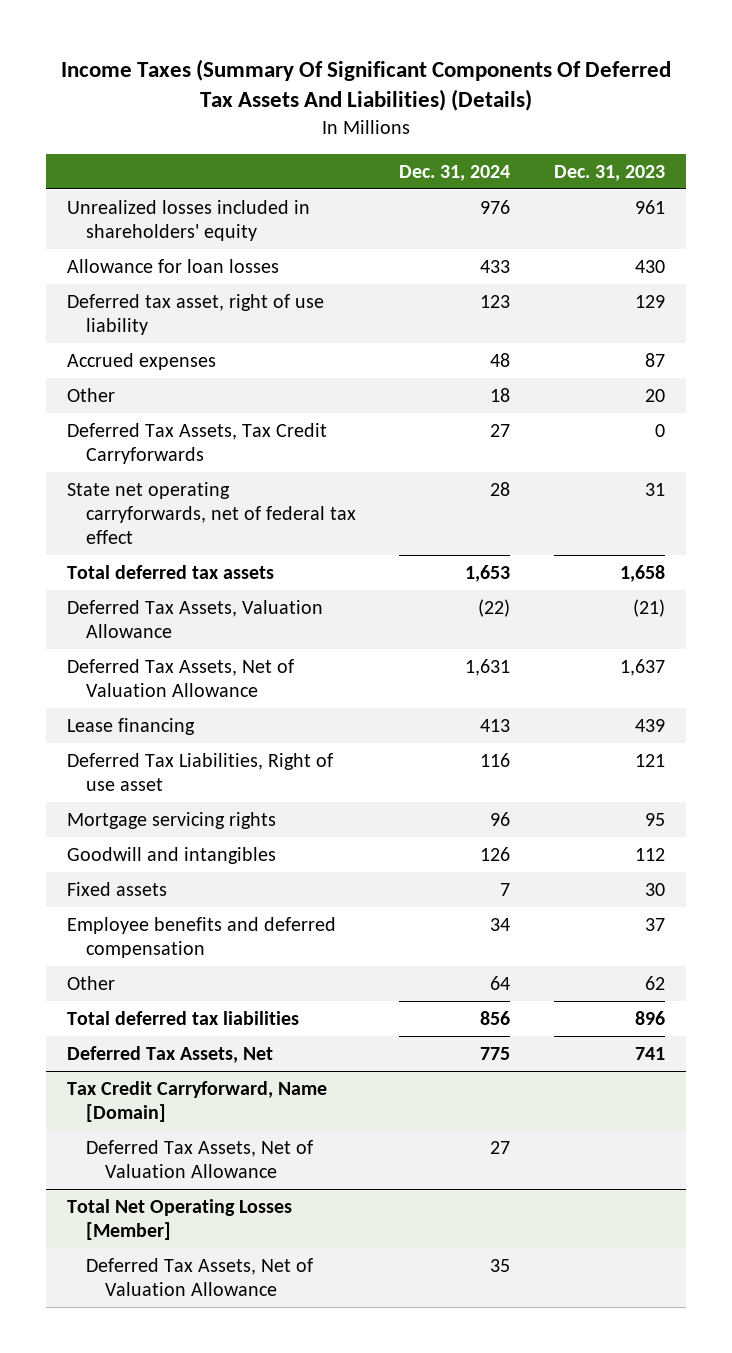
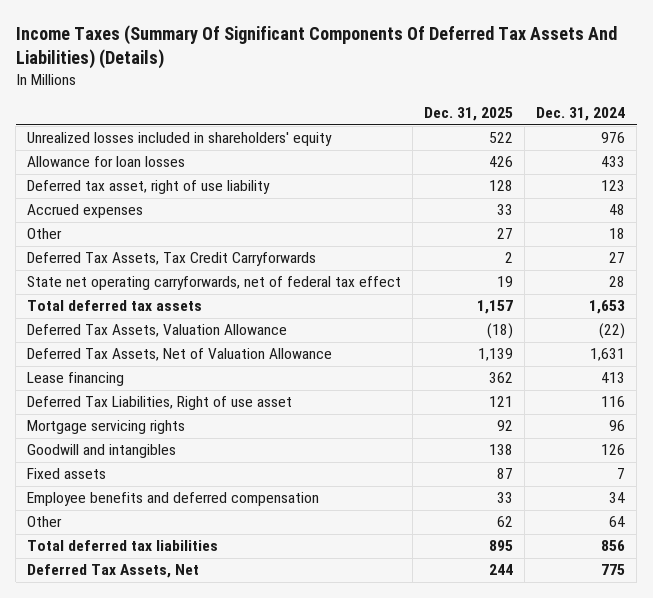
- | Dec. 31, 2024 | Dec. 31, 2023
+ | Dec. 31, 2025 | Dec. 31, 2024
- Tax Credit Carryforward, Name [Domain]
- Deferred Tax Assets, Net of Valuation Allowance | 27 |
- Total Net Operating Losses [Member]
- Deferred Tax Assets, Net of Valuation Allowance | 35 |

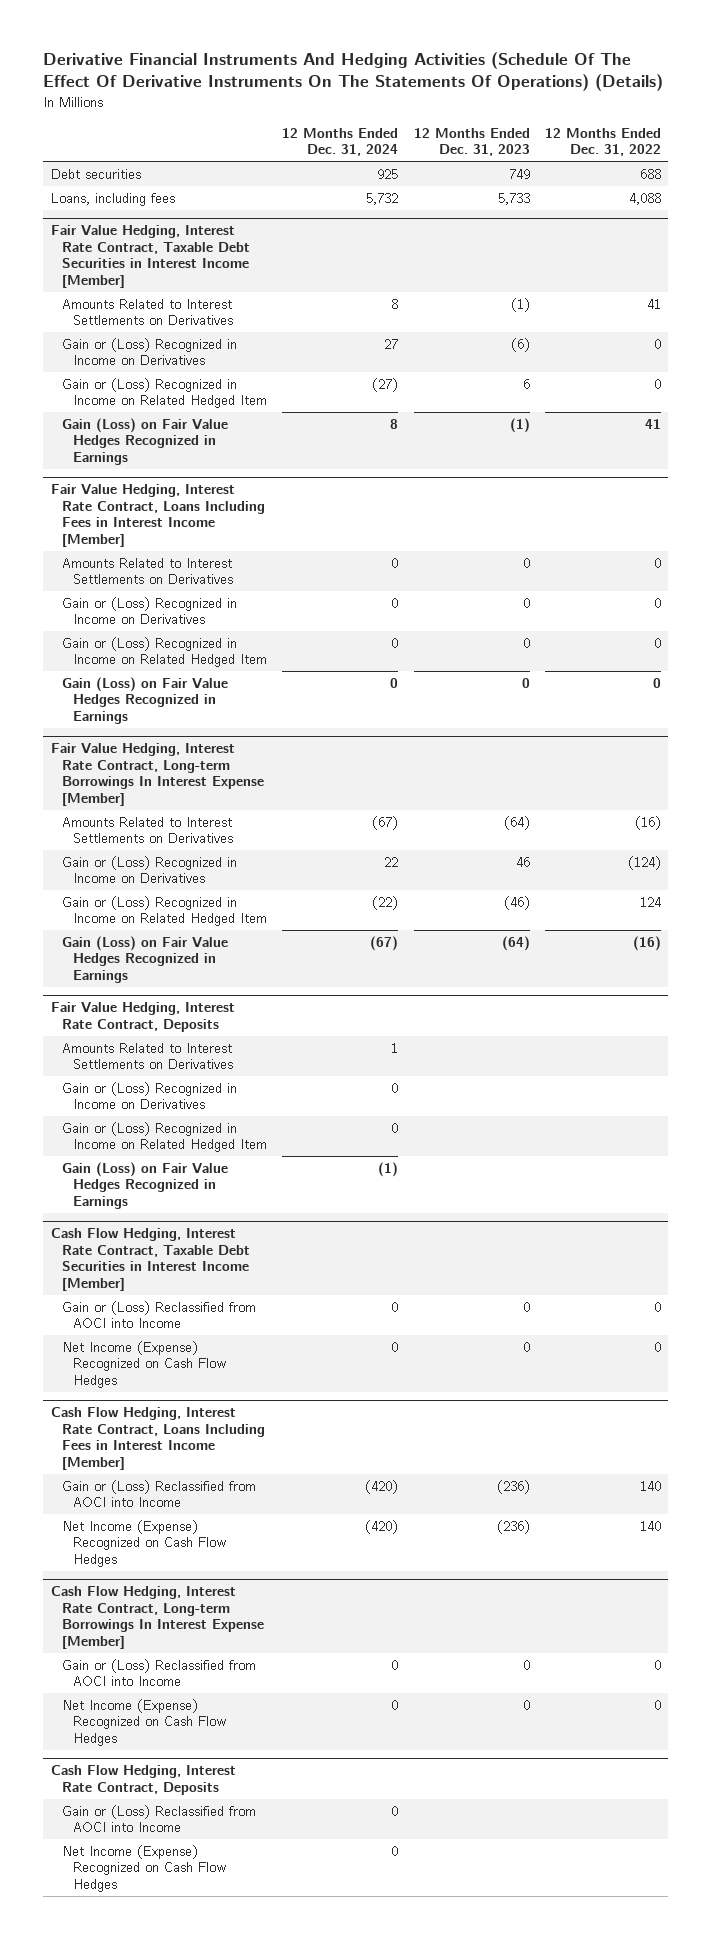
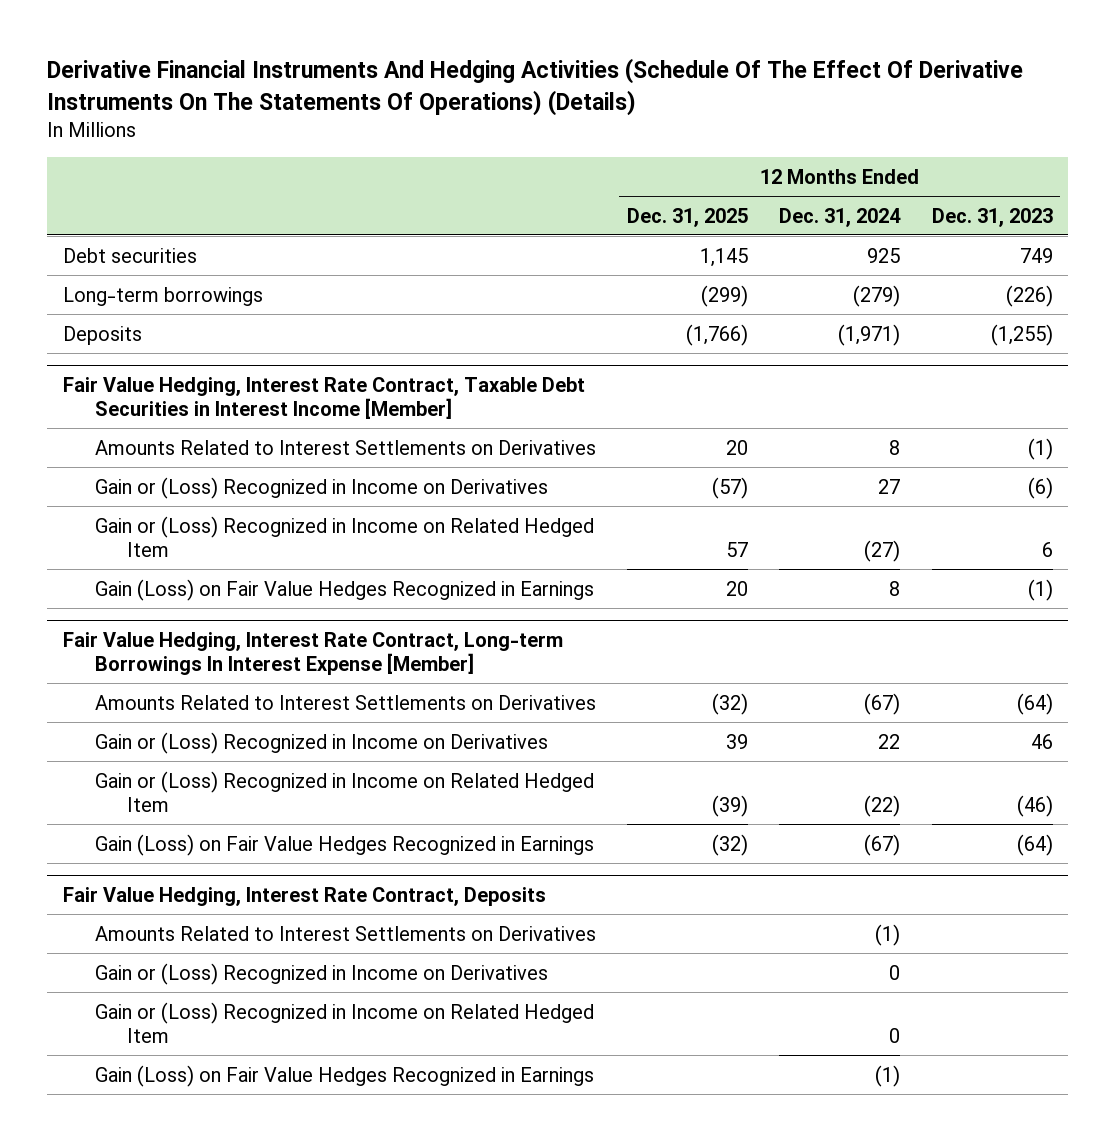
- | 12 Months Ended Dec. 31, 2024 | 12 Months Ended Dec. 31, 2023 | 12 Months Ended Dec. 31, 2022
+ | 12 Months Ended Dec. 31, 2025 | 12 Months Ended Dec. 31, 2024 | 12 Months Ended Dec. 31, 2023
- Loans, including fees | 5,732 | 5,733 | 4,088
+ Long-term borrowings | (299) | (279) | (226)
+ Deposits | (1,766) | (1,971) | (1,255)
- Fair Value Hedging, Interest Rate Contract, Loans Including Fees in Interest Income [Member]
- Amounts Related to Interest Settlements on Derivatives | 0 | 0 | 0
- Gain or (Loss) Recognized in Income on Derivatives | 0 | 0 | 0
- Gain or (Loss) Recognized in Income on Related Hedged Item | 0 | 0 | 0
- Gain (Loss) on Fair Value Hedges Recognized in Earnings | 0 | 0 | 0
@ Fair Value Hedging, Interest Rate Contract, Deposits
- Amounts Related to Interest Settlements on Derivatives | 1 | |
+ Amounts Related to Interest Settlements on Derivatives | | (1) |
- Cash Flow Hedging, Interest Rate Contract, Taxable Debt Securities in Interest Income [Member]
- Gain or (Loss) Reclassified from AOCI into Income | 0 | 0 | 0
- Net Income (Expense) Recognized on Cash Flow Hedges | 0 | 0 | 0
- Cash Flow Hedging, Interest Rate Contract, Loans Including Fees in Interest Income [Member]
- Gain or (Loss) Reclassified from AOCI into Income | (420) | (236) | 140
- Net Income (Expense) Recognized on Cash Flow Hedges | (420) | (236) | 140
- Cash Flow Hedging, Interest Rate Contract, Long-term Borrowings In Interest Expense [Member]
- Gain or (Loss) Reclassified from AOCI into Income | 0 | 0 | 0
- Net Income (Expense) Recognized on Cash Flow Hedges | 0 | 0 | 0
- Cash Flow Hedging, Interest Rate Contract, Deposits
- Gain or (Loss) Reclassified from AOCI into Income | 0 | |
- Net Income (Expense) Recognized on Cash Flow Hedges | 0 | |

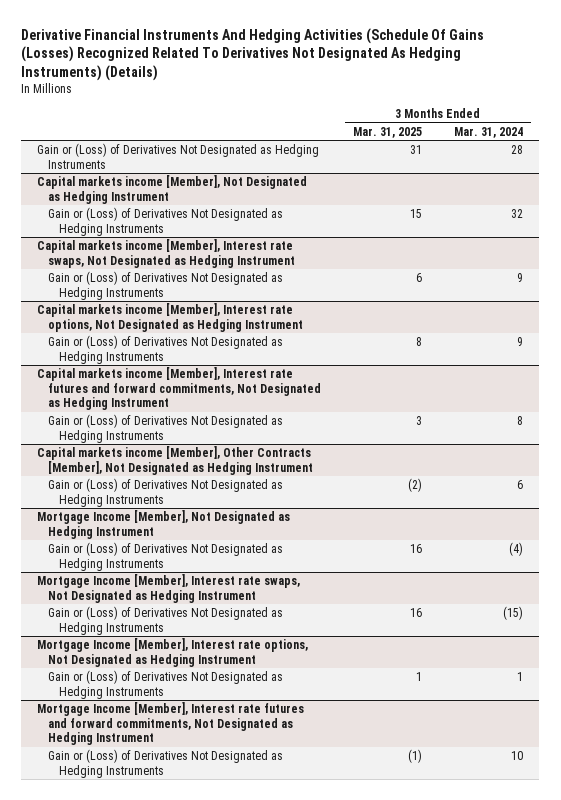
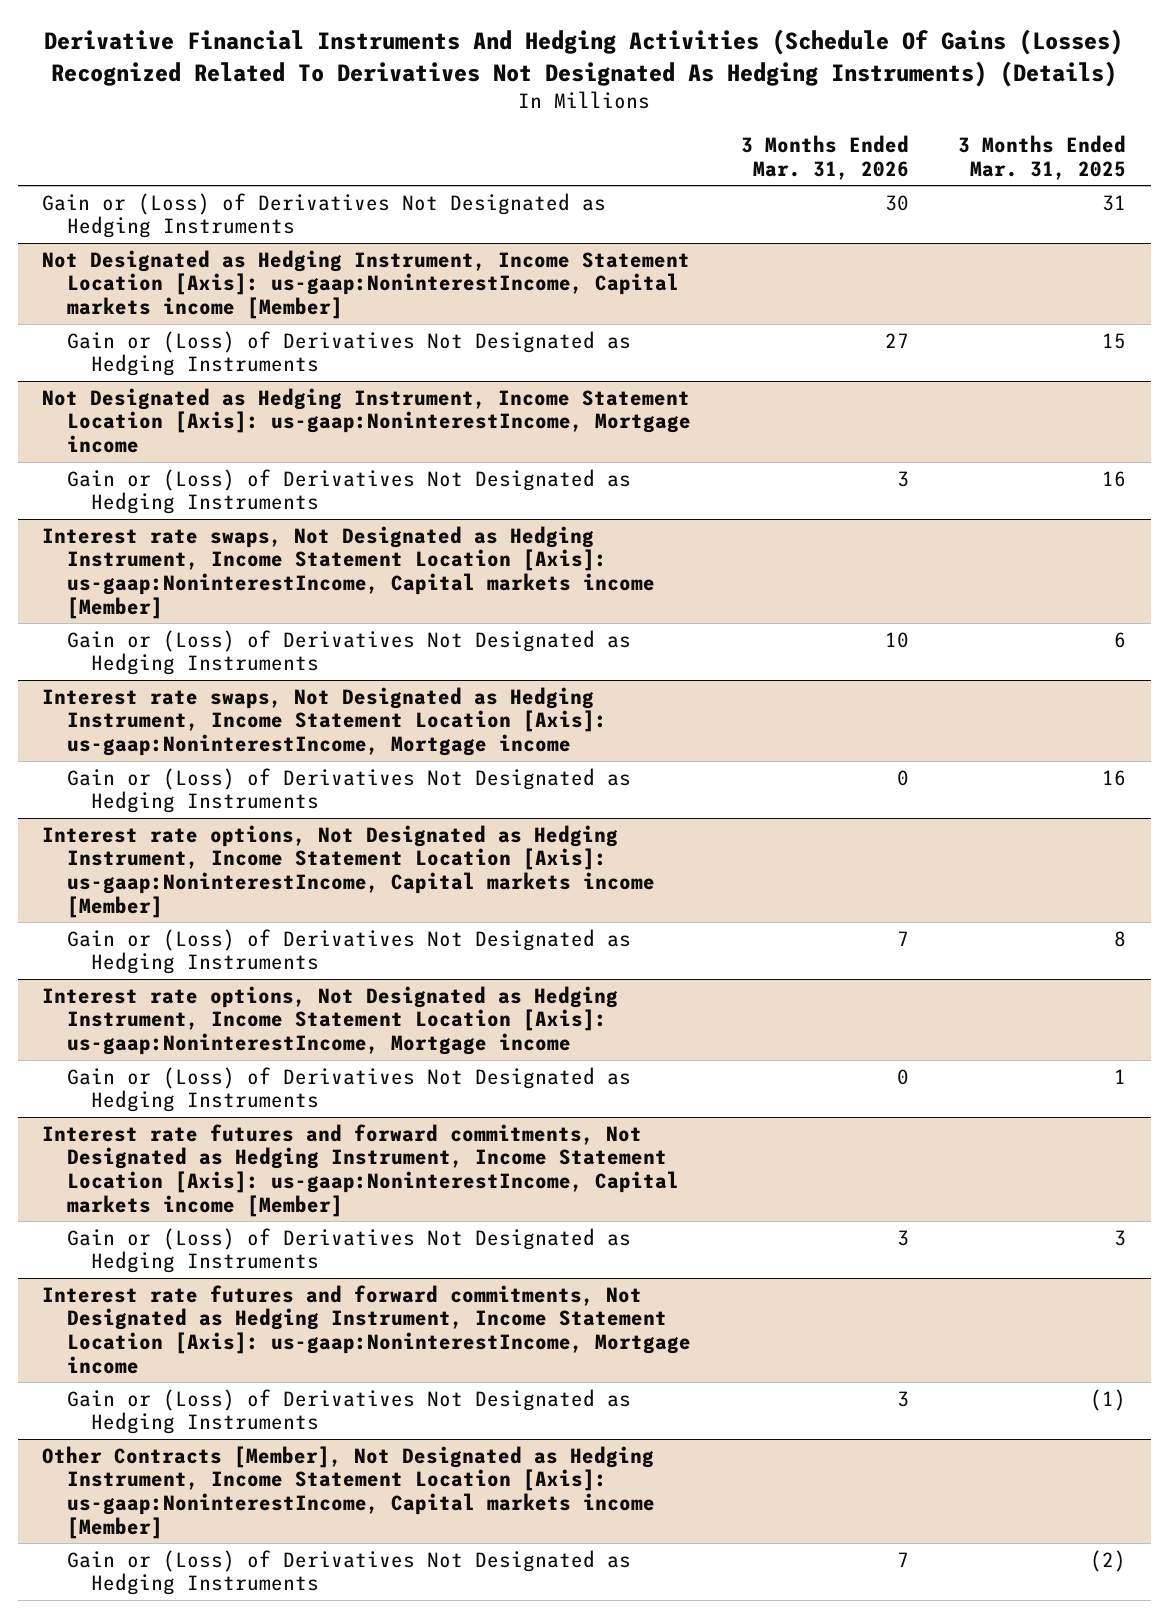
- | 3 Months Ended Mar. 31, 2025 | 3 Months Ended Mar. 31, 2024
+ | 3 Months Ended Mar. 31, 2026 | 3 Months Ended Mar. 31, 2025
- Capital markets income [Member], Not Designated as Hedging Instrument
+ Not Designated as Hedging Instrument, Income Statement Location [Axis]: us-gaap:NoninterestIncome, Capital markets income [Member]
- Capital markets income [Member], Interest rate swaps, Not Designated as Hedging Instrument
- Gain or (Loss) of Derivatives Not Designated as Hedging Instruments | 6 | 9
- Capital markets income [Member], Interest rate options, Not Designated as Hedging Instrument
- Gain or (Loss) of Derivatives Not Designated as Hedging Instruments | 8 | 9
- Capital markets income [Member], Interest rate futures and forward commitments, Not Designated as Hedging Instrument
- Gain or (Loss) of Derivatives Not Designated as Hedging Instruments | 3 | 8
- Capital markets income [Member], Other Contracts [Member], Not Designated as Hedging Instrument
- Gain or (Loss) of Derivatives Not Designated as Hedging Instruments | (2) | 6
- Mortgage Income [Member], Not Designated as Hedging Instrument
+ Not Designated as Hedging Instrument, Income Statement Location [Axis]: us-gaap:NoninterestIncome, Mortgage income
- Mortgage Income [Member], Interest rate swaps, Not Designated as Hedging Instrument
+ Interest rate swaps, Not Designated as Hedging Instrument, Income Statement Location [Axis]: us-gaap:NoninterestIncome, Capital markets income [Member]
+ Gain or (Loss) of Derivatives Not Designated as Hedging Instruments | 10 | 6
+ Interest rate swaps, Not Designated as Hedging Instrument, Income Statement Location [Axis]: us-gaap:NoninterestIncome, Mortgage income
- Mortgage Income [Member], Interest rate options, Not Designated as Hedging Instrument
+ Interest rate options, Not Designated as Hedging Instrument, Income Statement Location [Axis]: us-gaap:NoninterestIncome, Capital markets income [Member]
+ Gain or (Loss) of Derivatives Not Designated as Hedging Instruments | 7 | 8
+ Interest rate options, Not Designated as Hedging Instrument, Income Statement Location [Axis]: us-gaap:NoninterestIncome, Mortgage income
- Mortgage Income [Member], Interest rate futures and forward commitments, Not Designated as Hedging Instrument
+ Interest rate futures and forward commitments, Not Designated as Hedging Instrument, Income Statement Location [Axis]: us-gaap:NoninterestIncome, Capital markets income [Member]
+ Gain or (Loss) of Derivatives Not Designated as Hedging Instruments | 3 | 3
+ Interest rate futures and forward commitments, Not Designated as Hedging Instrument, Income Statement Location [Axis]: us-gaap:NoninterestIncome, Mortgage income
+ Other Contracts [Member], Not Designated as Hedging Instrument, Income Statement Location [Axis]: us-gaap:NoninterestIncome, Capital markets income [Member]
+ Gain or (Loss) of Derivatives Not Designated as Hedging Instruments | 7 | (2)

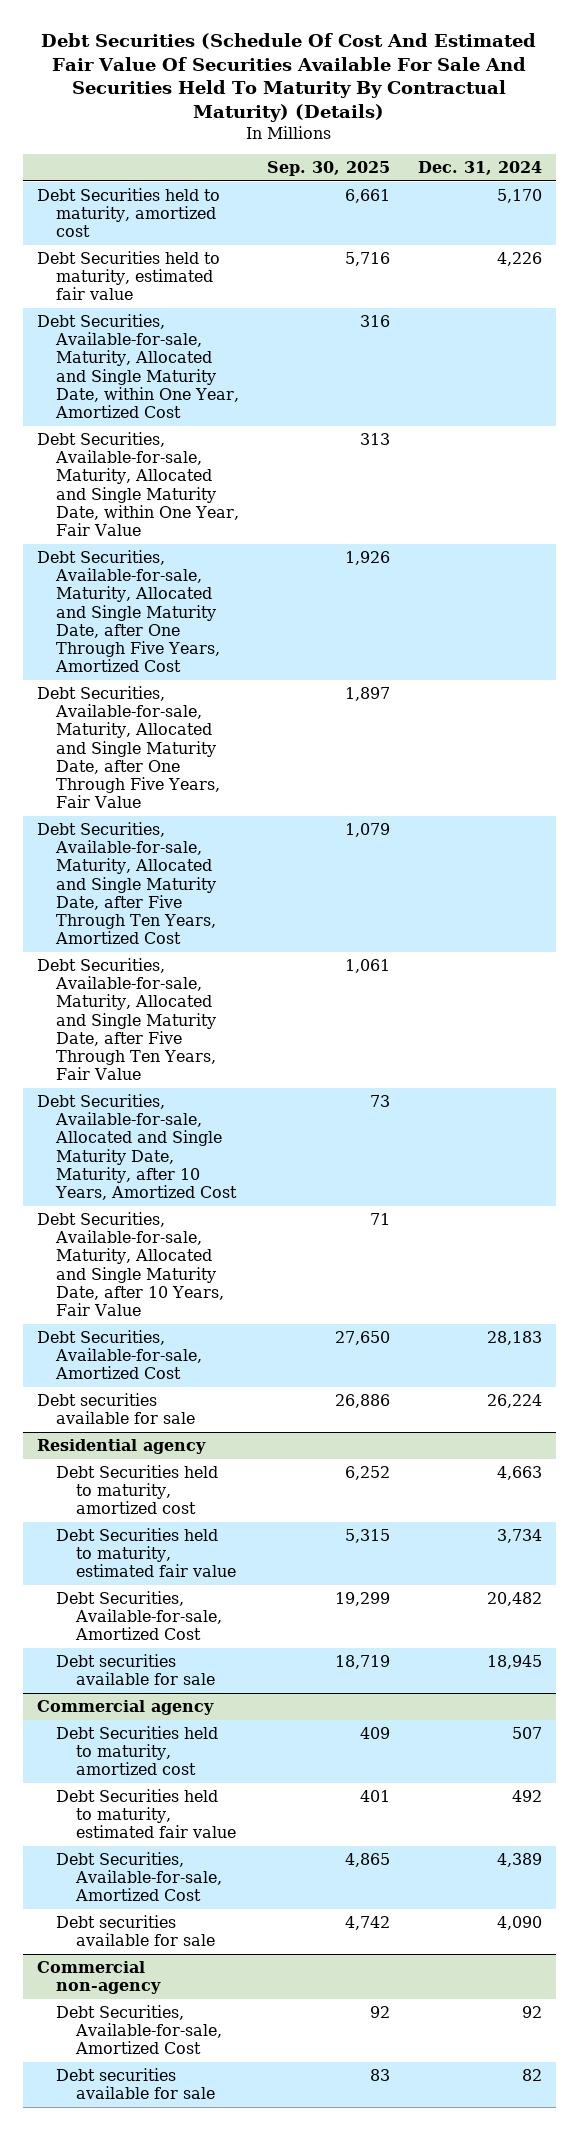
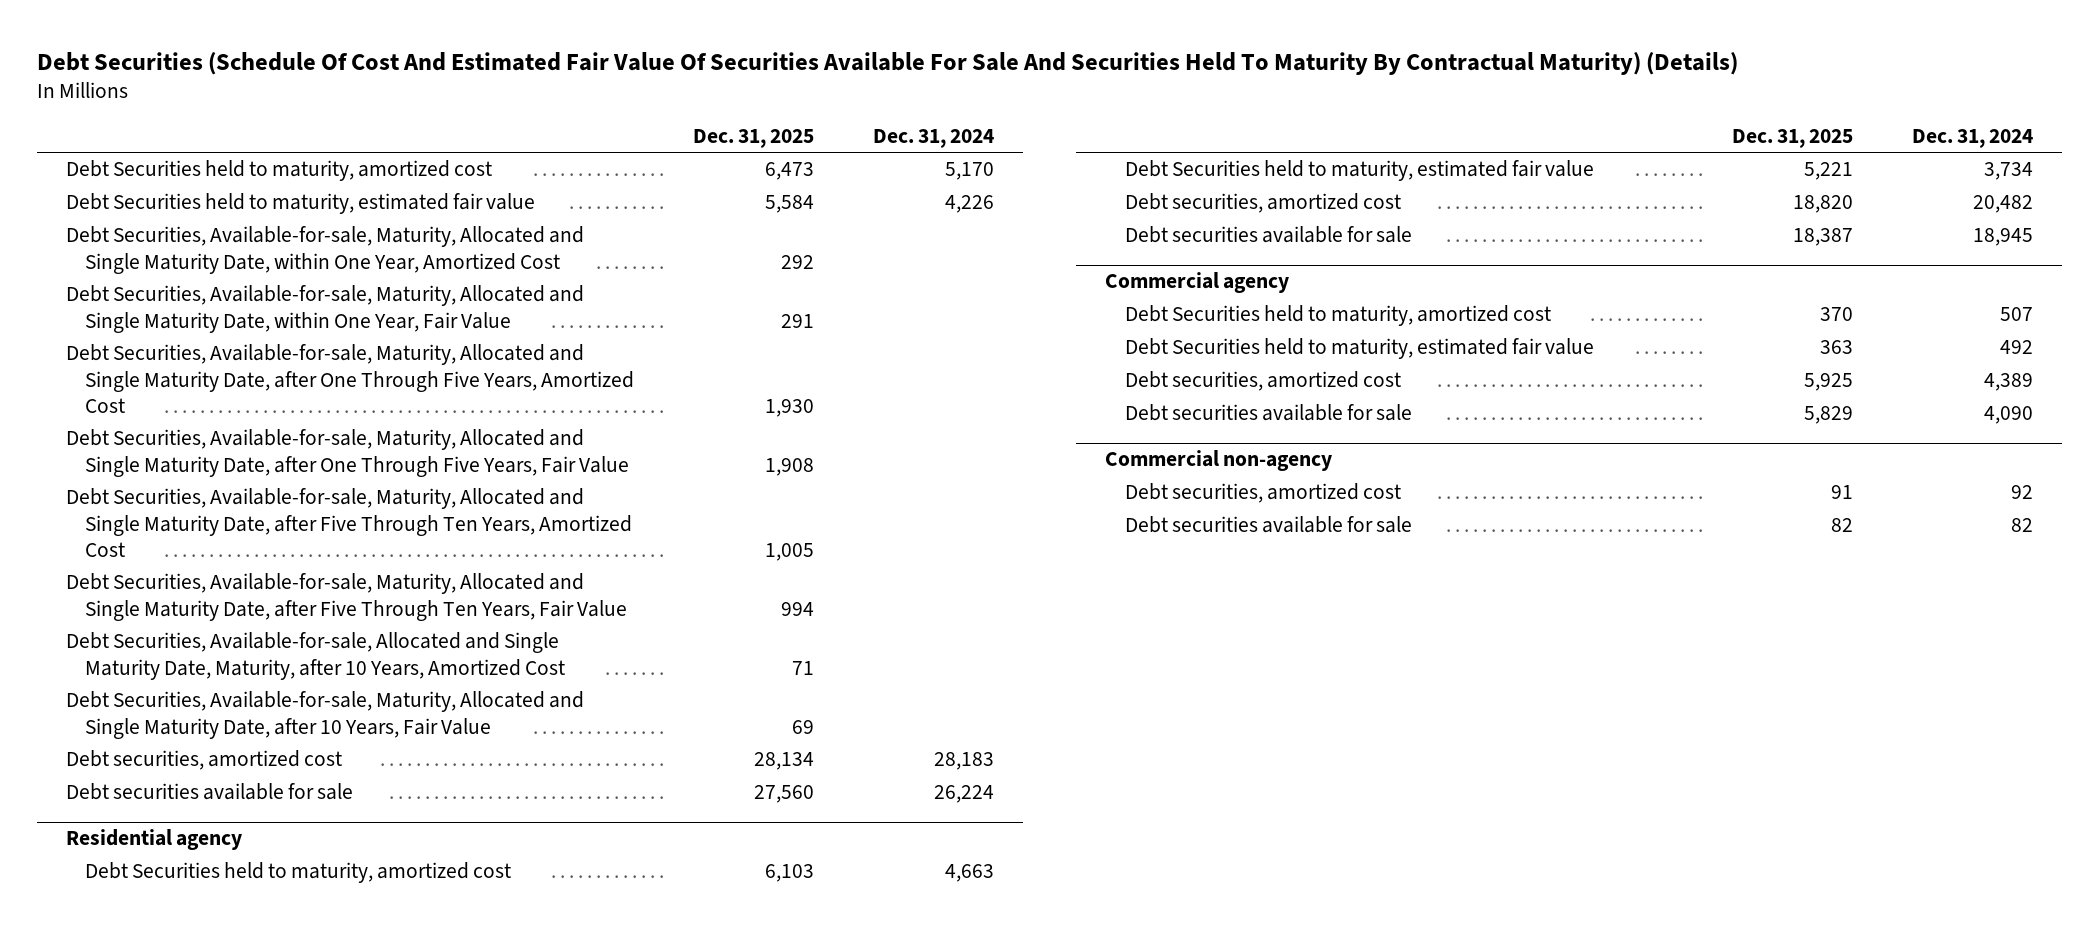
- | Sep. 30, 2025 | Dec. 31, 2024
+ | Dec. 31, 2025 | Dec. 31, 2024
- Debt Securities, Available-for-sale, Amortized Cost | 27,650 | 28,183
+ Debt securities, amortized cost | 28,134 | 28,183
@ Residential agency
- Debt Securities, Available-for-sale, Amortized Cost | 19,299 | 20,482
+ Debt securities, amortized cost | 18,820 | 20,482
@ Commercial agency
- Debt Securities, Available-for-sale, Amortized Cost | 4,865 | 4,389
+ Debt securities, amortized cost | 5,925 | 4,389
@ Commercial non-agency
- Debt Securities, Available-for-sale, Amortized Cost | 92 | 92
+ Debt securities, amortized cost | 91 | 92

